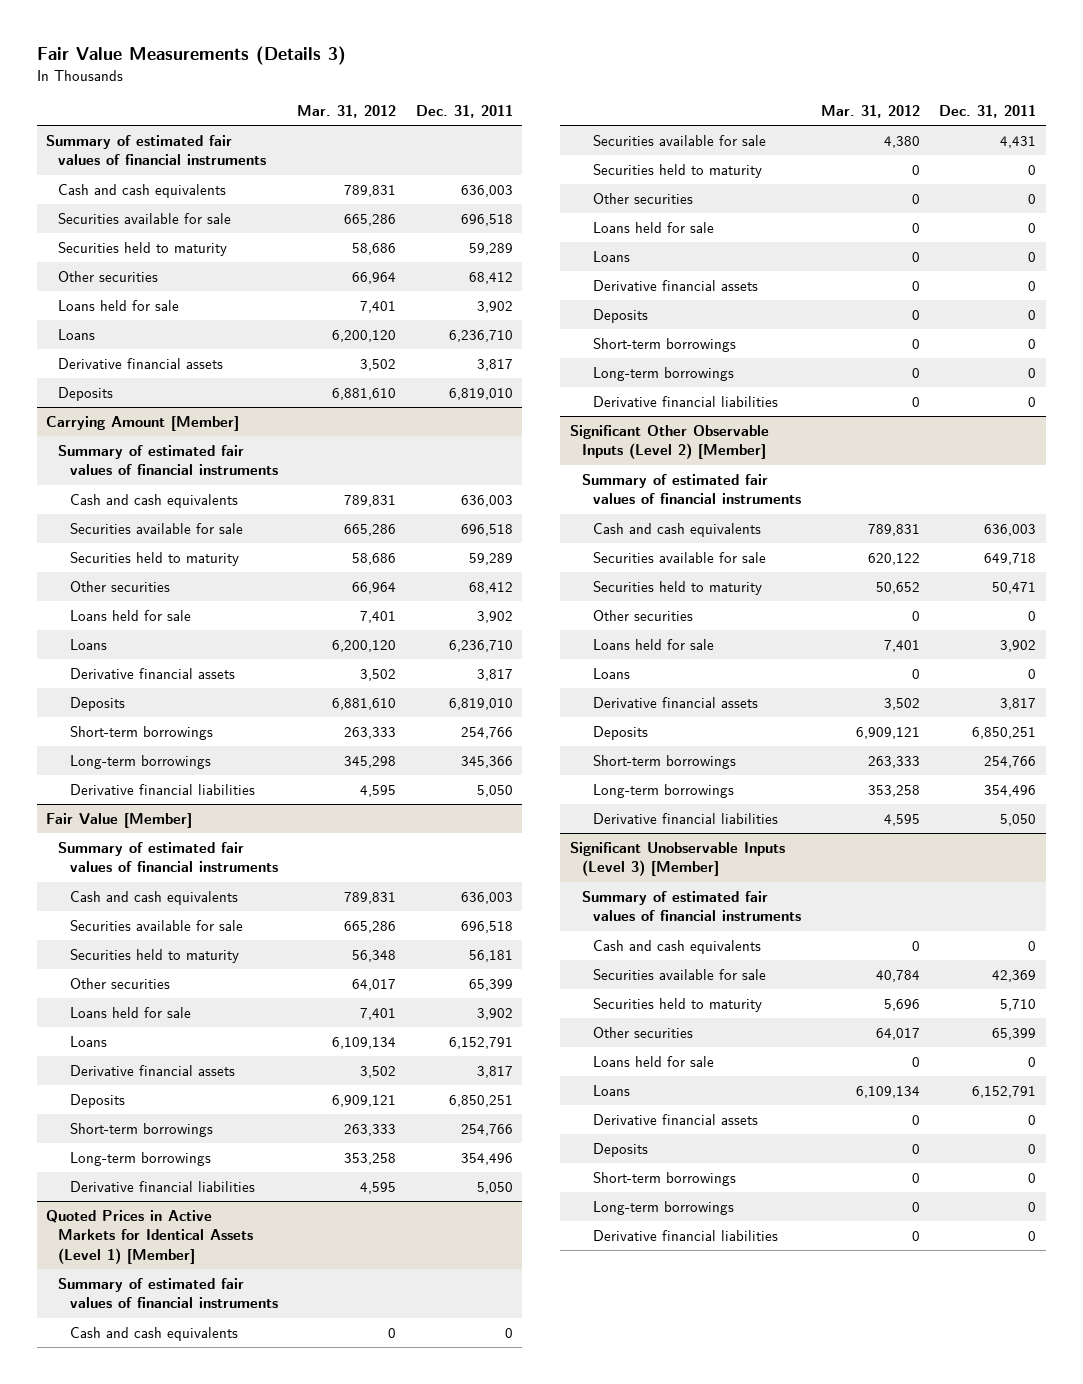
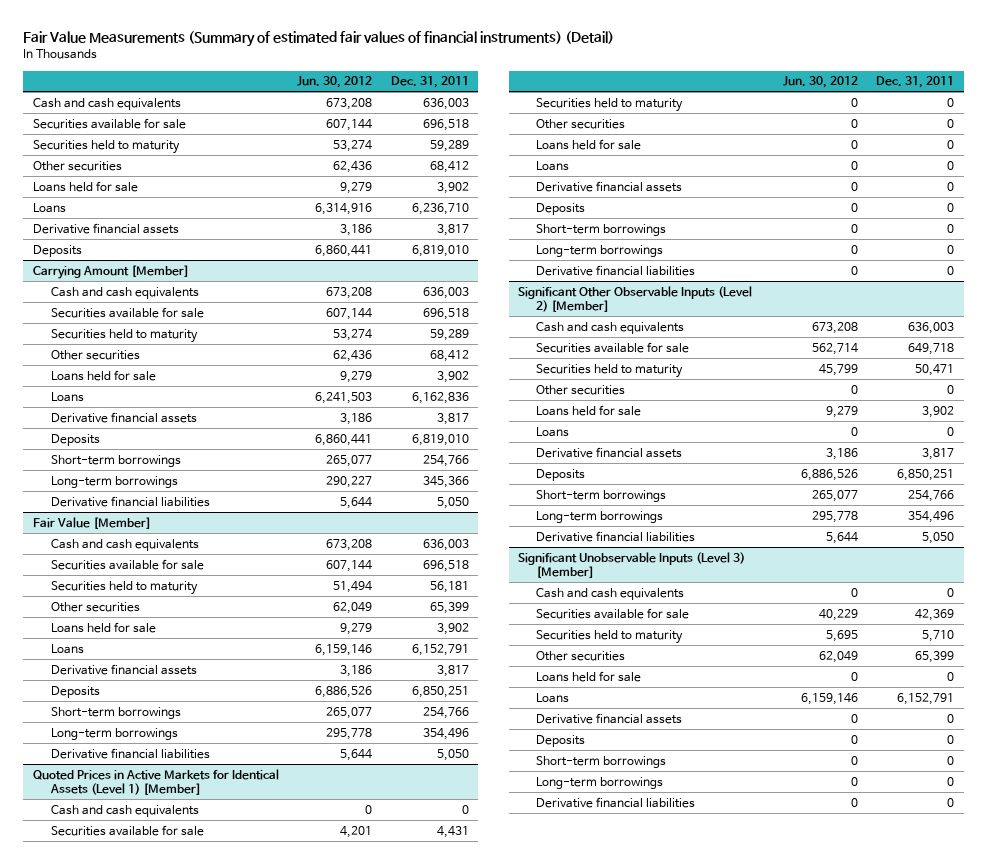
- Fair Value Measurements (Details 3)
+ Fair Value Measurements (Summary of estimated fair values of financial instruments) (Detail)
- | Mar. 31, 2012 | Dec. 31, 2011
+ | Jun. 30, 2012 | Dec. 31, 2011
- Summary of estimated fair values of financial instruments
@ Carrying Amount [Member]
- Summary of estimated fair values of financial instruments
- Loans | 6,200,120 | 6,236,710
+ Loans | 6,241,503 | 6,162,836
@ Fair Value [Member]
- Summary of estimated fair values of financial instruments
@ Quoted Prices in Active Markets for Identical Assets (Level 1) [Member]
- Summary of estimated fair values of financial instruments
@ Significant Other Observable Inputs (Level 2) [Member]
- Summary of estimated fair values of financial instruments
@ Significant Unobservable Inputs (Level 3) [Member]
- Summary of estimated fair values of financial instruments

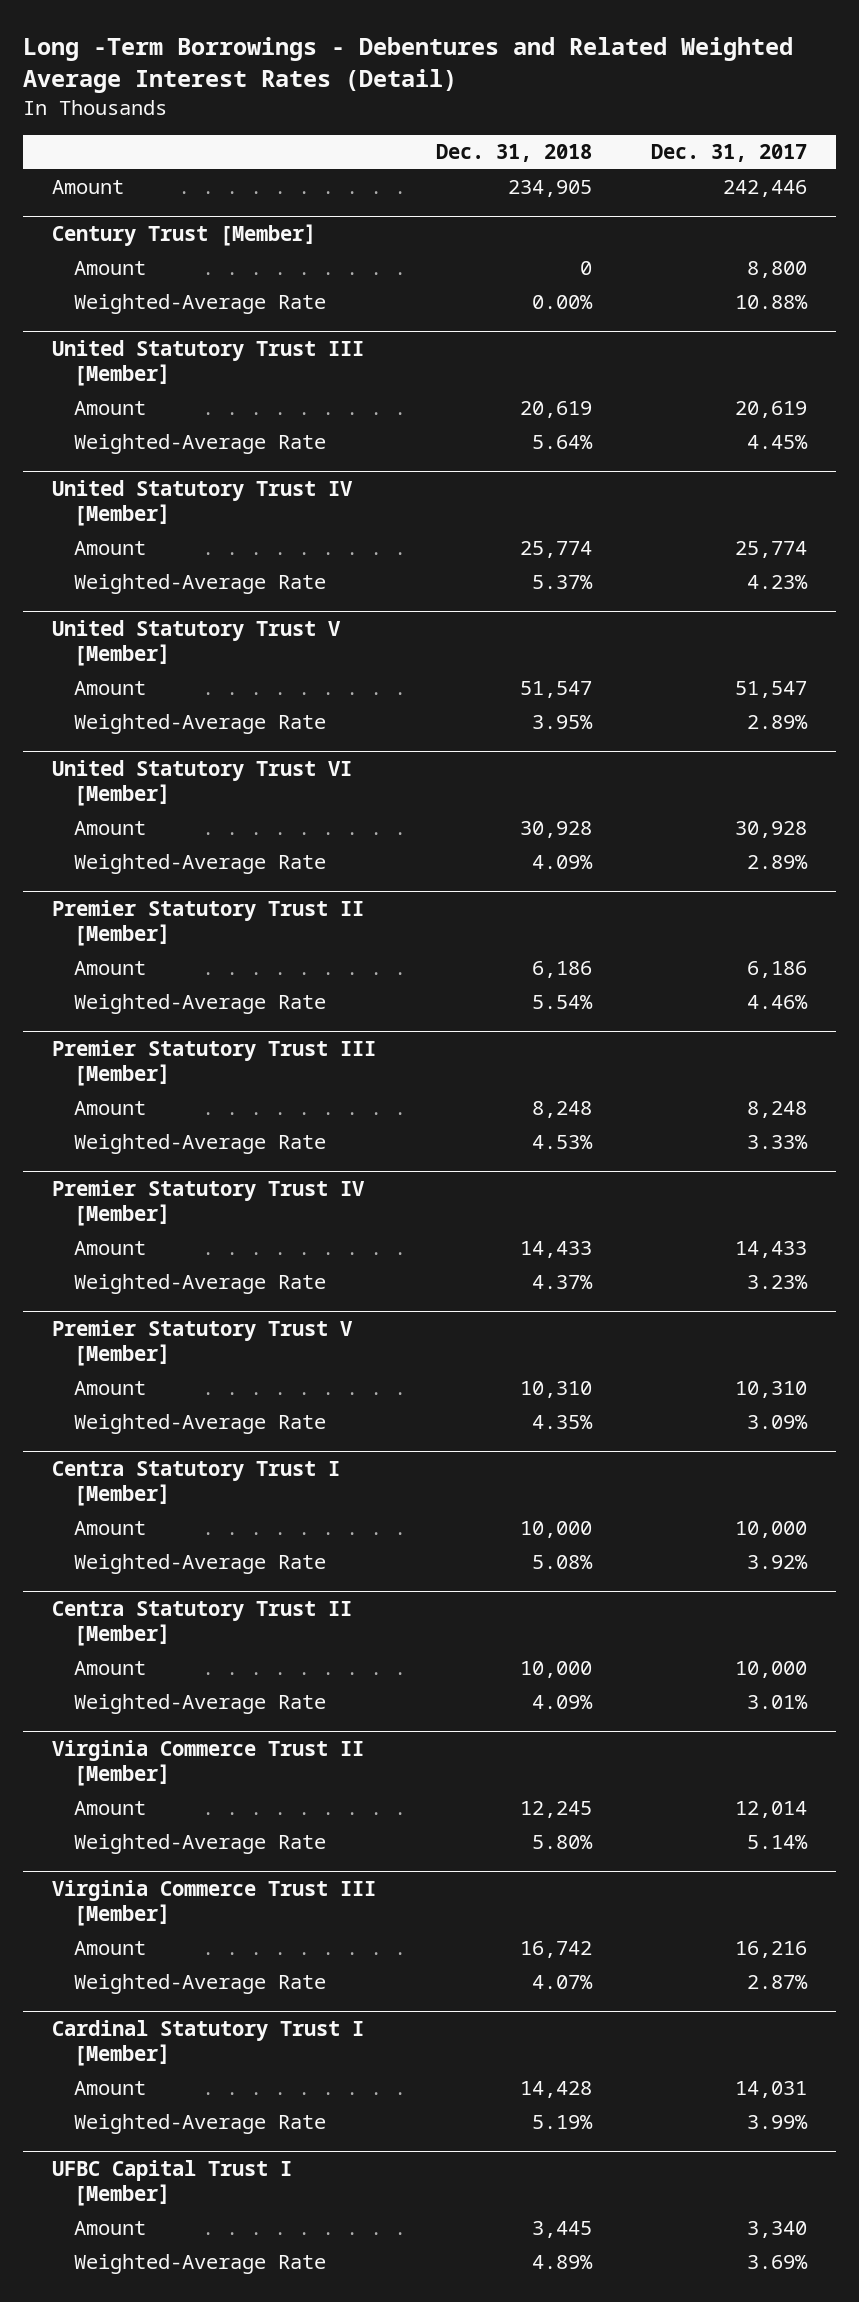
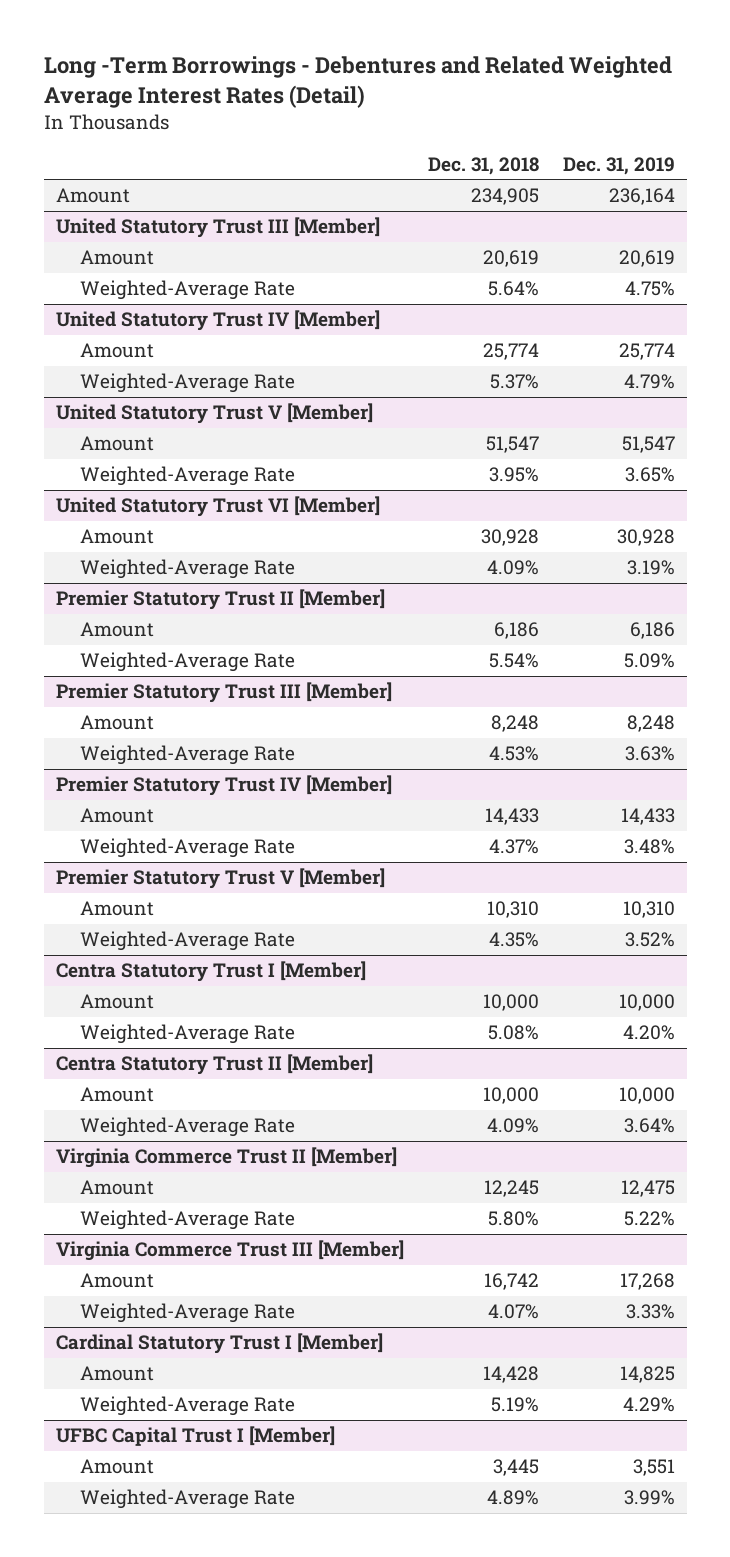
- | Dec. 31, 2018 | Dec. 31, 2017
+ | Dec. 31, 2018 | Dec. 31, 2019
- Century Trust [Member]
- Amount | 0 | 8,800
- Weighted-Average Rate | 0.00% | 10.88%

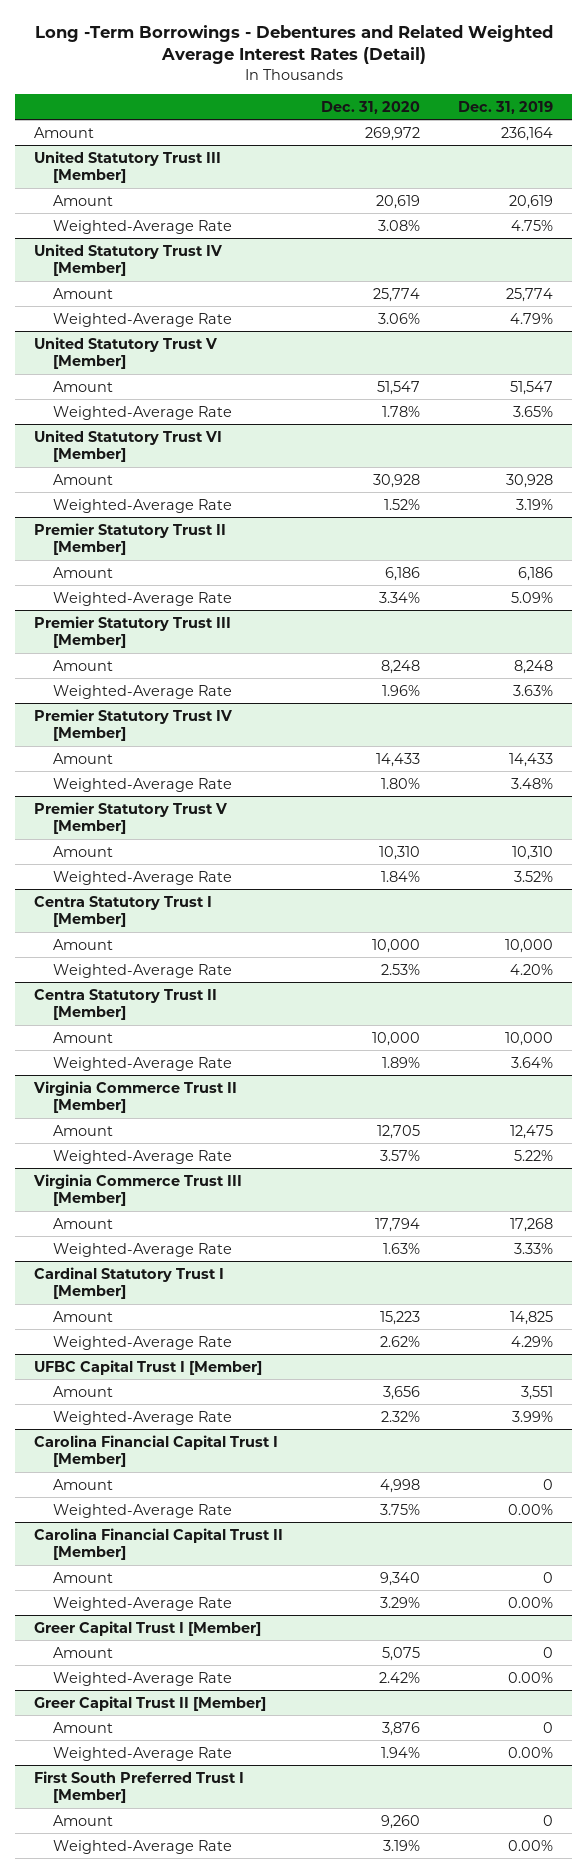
- | Dec. 31, 2018 | Dec. 31, 2019
+ | Dec. 31, 2020 | Dec. 31, 2019
+ Carolina Financial Capital Trust I [Member]
+ Amount | 4,998 | 0
+ Weighted-Average Rate | 3.75% | 0.00%
+ Carolina Financial Capital Trust II [Member]
+ Amount | 9,340 | 0
+ Weighted-Average Rate | 3.29% | 0.00%
+ Greer Capital Trust I [Member]
+ Amount | 5,075 | 0
+ Weighted-Average Rate | 2.42% | 0.00%
+ Greer Capital Trust II [Member]
+ Amount | 3,876 | 0
+ Weighted-Average Rate | 1.94% | 0.00%
+ First South Preferred Trust I [Member]
+ Amount | 9,260 | 0
+ Weighted-Average Rate | 3.19% | 0.00%

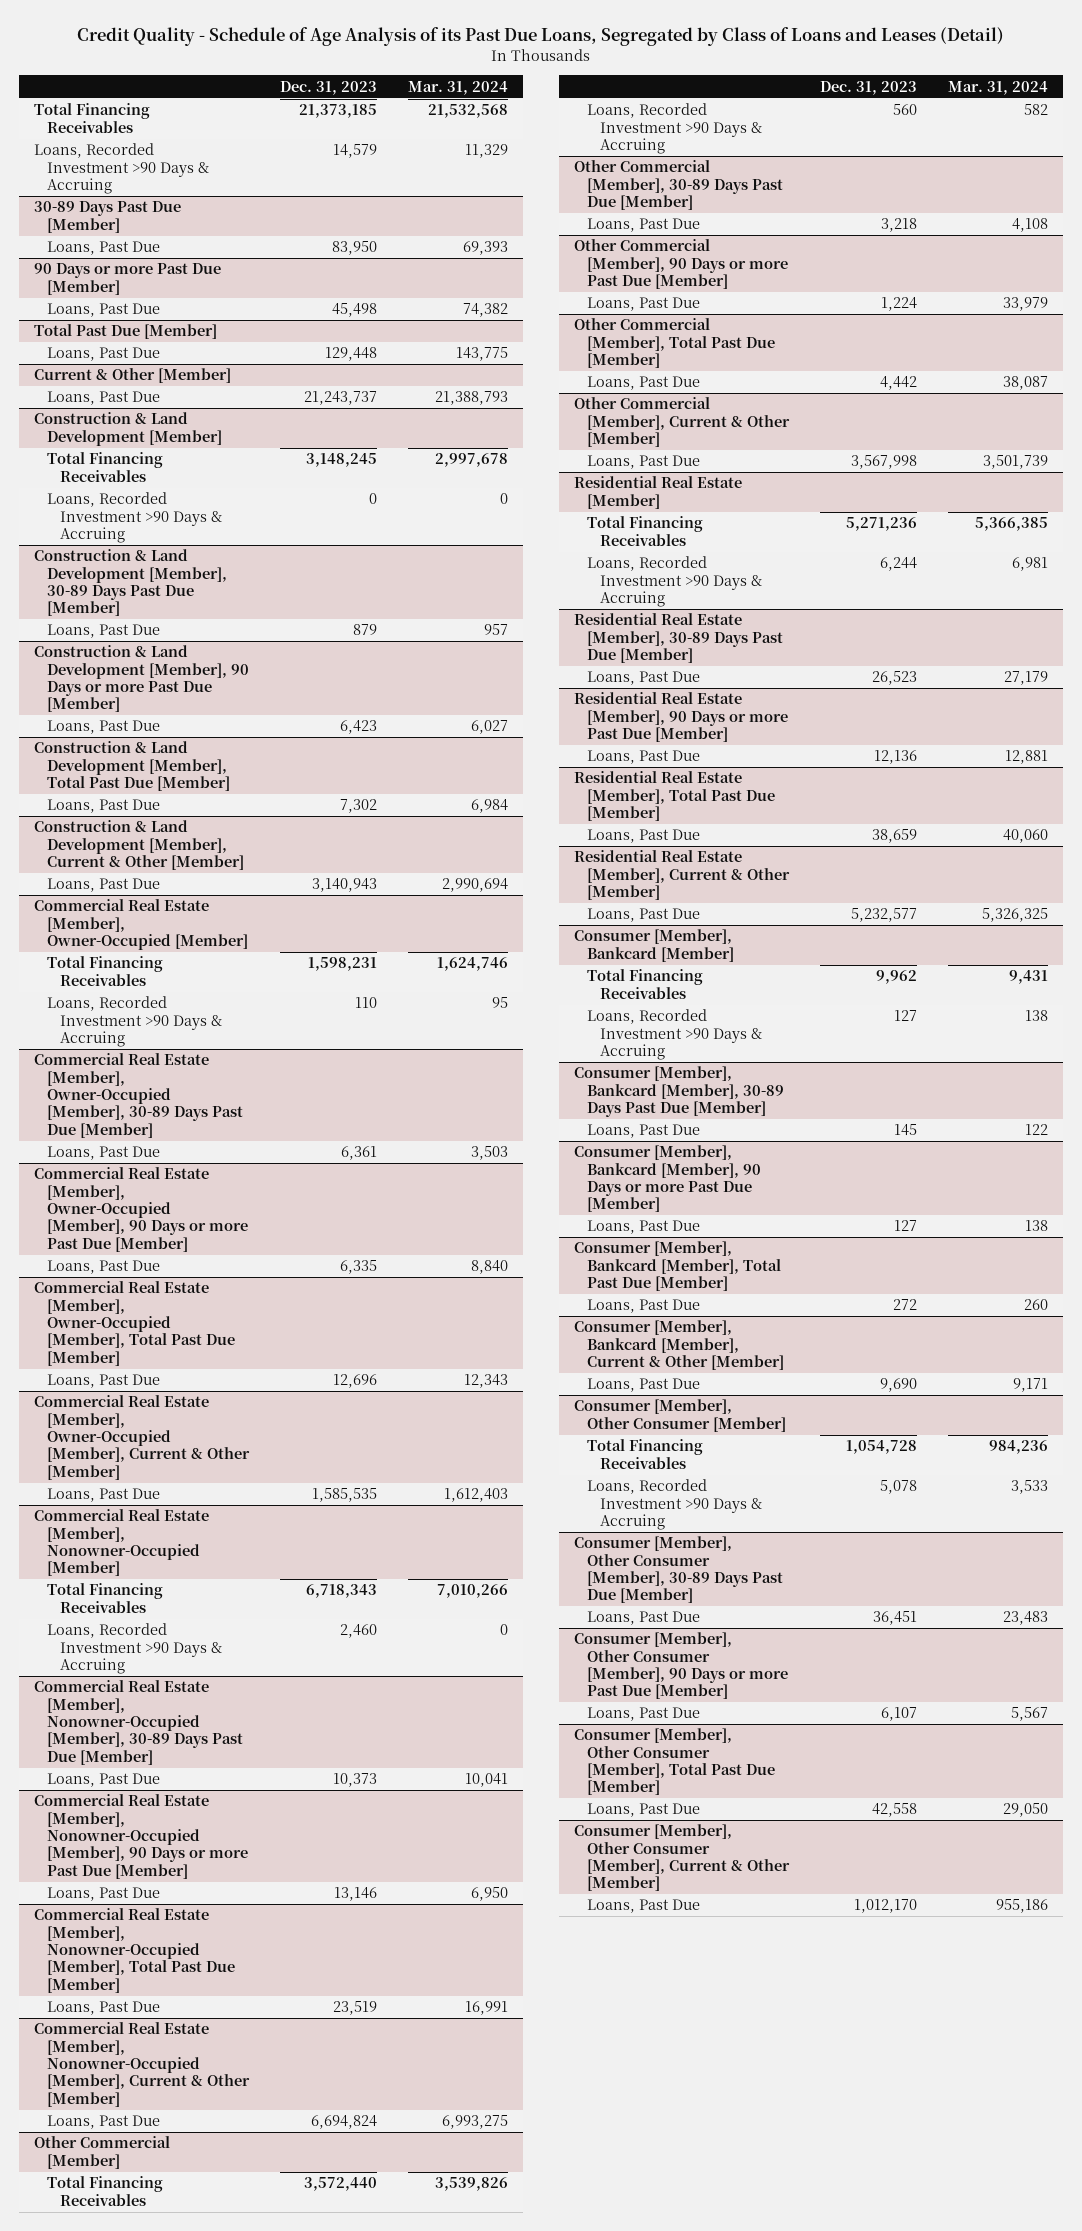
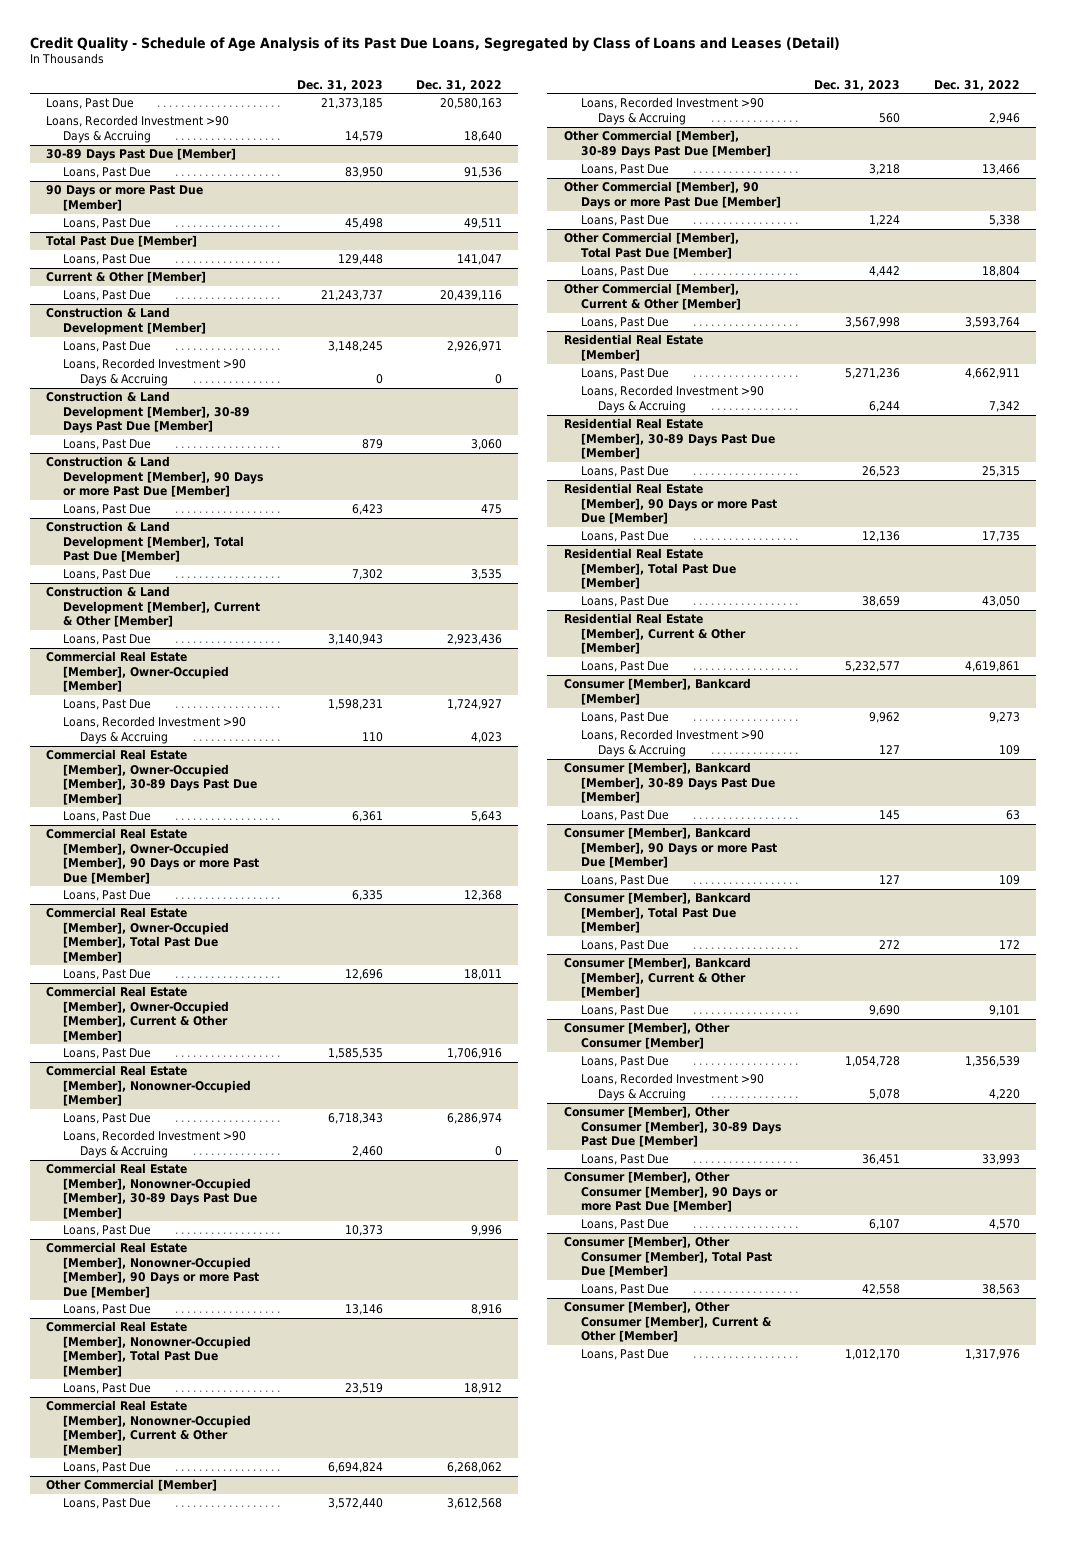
- | Dec. 31, 2023 | Mar. 31, 2024
+ | Dec. 31, 2023 | Dec. 31, 2022
- Total Financing Receivables | 21,373,185 | 21,532,568
+ Loans, Past Due | 21,373,185 | 20,580,163
@ Construction & Land Development [Member]
- Total Financing Receivables | 3,148,245 | 2,997,678
+ Loans, Past Due | 3,148,245 | 2,926,971
@ Commercial Real Estate [Member], Owner-Occupied [Member]
- Total Financing Receivables | 1,598,231 | 1,624,746
+ Loans, Past Due | 1,598,231 | 1,724,927
@ Commercial Real Estate [Member], Nonowner-Occupied [Member]
- Total Financing Receivables | 6,718,343 | 7,010,266
+ Loans, Past Due | 6,718,343 | 6,286,974
@ Other Commercial [Member]
- Total Financing Receivables | 3,572,440 | 3,539,826
+ Loans, Past Due | 3,572,440 | 3,612,568
@ Residential Real Estate [Member]
- Total Financing Receivables | 5,271,236 | 5,366,385
+ Loans, Past Due | 5,271,236 | 4,662,911
@ Consumer [Member], Bankcard [Member]
- Total Financing Receivables | 9,962 | 9,431
+ Loans, Past Due | 9,962 | 9,273
@ Consumer [Member], Other Consumer [Member]
- Total Financing Receivables | 1,054,728 | 984,236
+ Loans, Past Due | 1,054,728 | 1,356,539

